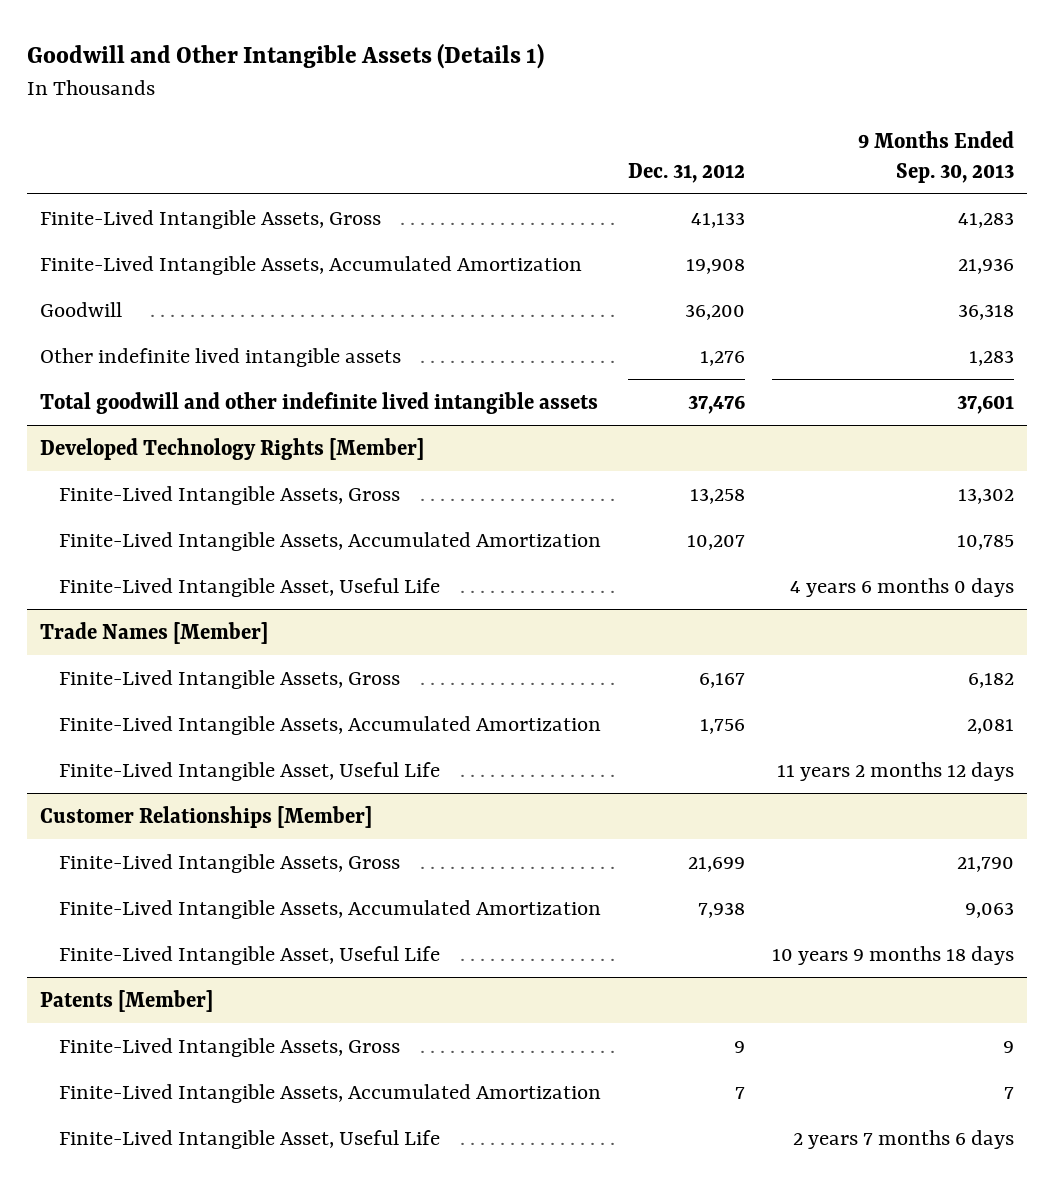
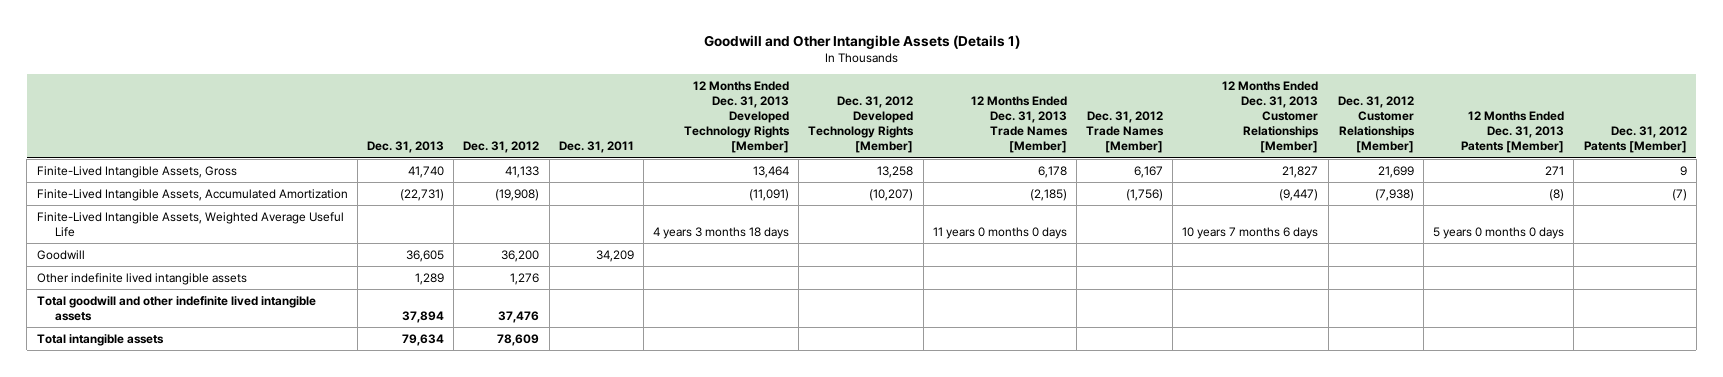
- | Dec. 31, 2012 | 9 Months Ended Sep. 30, 2013
+ | Dec. 31, 2013 | Dec. 31, 2012 | Dec. 31, 2011 | 12 Months Ended Dec. 31, 2013 Developed Technology Rights [Member] | Dec. 31, 2012 Developed Technology Rights [Member] | 12 Months Ended Dec. 31, 2013 Trade Names [Member] | Dec. 31, 2012 Trade Names [Member] | 12 Months Ended Dec. 31, 2013 Customer Relationships [Member] | Dec. 31, 2012 Customer Relationships [Member] | 12 Months Ended Dec. 31, 2013 Patents [Member] | Dec. 31, 2012 Patents [Member]
- Finite-Lived Intangible Assets, Accumulated Amortization | 19,908 | 21,936
+ Finite-Lived Intangible Assets, Accumulated Amortization | (22,731) | (19,908) | | (11,091) | (10,207) | (2,185) | (1,756) | (9,447) | (7,938) | (8) | (7)
+ Finite-Lived Intangible Assets, Weighted Average Useful Life | | | | 4 years 3 months 18 days | | 11 years 0 months 0 days | | 10 years 7 months 6 days | | 5 years 0 months 0 days |
- Developed Technology Rights [Member]
- Finite-Lived Intangible Assets, Gross | 13,258 | 13,302
- Finite-Lived Intangible Assets, Accumulated Amortization | 10,207 | 10,785
- Finite-Lived Intangible Asset, Useful Life | | 4 years 6 months 0 days
- Trade Names [Member]
- Finite-Lived Intangible Assets, Gross | 6,167 | 6,182
- Finite-Lived Intangible Assets, Accumulated Amortization | 1,756 | 2,081
- Finite-Lived Intangible Asset, Useful Life | | 11 years 2 months 12 days
- Customer Relationships [Member]
- Finite-Lived Intangible Assets, Gross | 21,699 | 21,790
- Finite-Lived Intangible Assets, Accumulated Amortization | 7,938 | 9,063
- Finite-Lived Intangible Asset, Useful Life | | 10 years 9 months 18 days
- Patents [Member]
- Finite-Lived Intangible Assets, Gross | 9 | 9
- Finite-Lived Intangible Assets, Accumulated Amortization | 7 | 7
- Finite-Lived Intangible Asset, Useful Life | | 2 years 7 months 6 days
+ Total intangible assets | 79,634 | 78,609 | | | | | | | | |

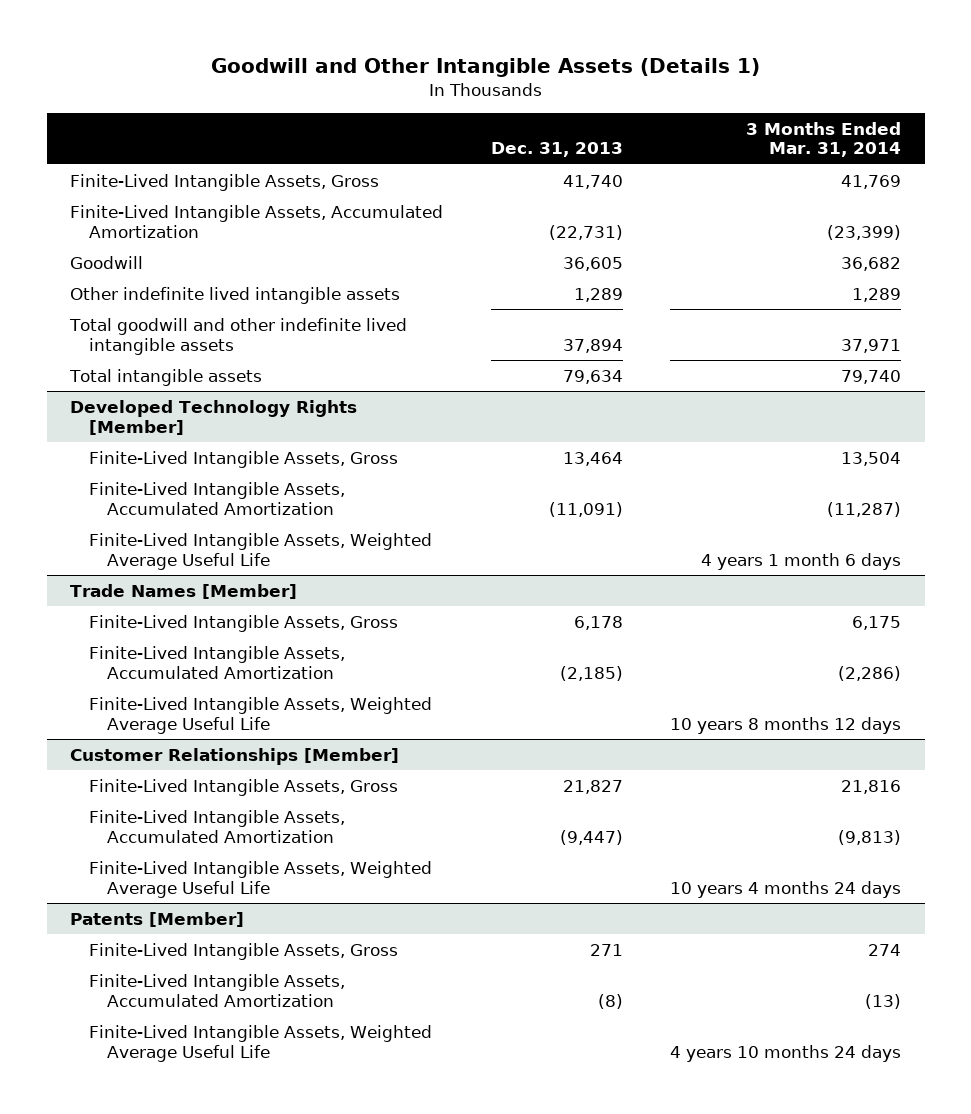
- | Dec. 31, 2013 | Dec. 31, 2012 | Dec. 31, 2011 | 12 Months Ended Dec. 31, 2013 Developed Technology Rights [Member] | Dec. 31, 2012 Developed Technology Rights [Member] | 12 Months Ended Dec. 31, 2013 Trade Names [Member] | Dec. 31, 2012 Trade Names [Member] | 12 Months Ended Dec. 31, 2013 Customer Relationships [Member] | Dec. 31, 2012 Customer Relationships [Member] | 12 Months Ended Dec. 31, 2013 Patents [Member] | Dec. 31, 2012 Patents [Member]
+ | Dec. 31, 2013 | 3 Months Ended Mar. 31, 2014
- Finite-Lived Intangible Assets, Weighted Average Useful Life | | | | 4 years 3 months 18 days | | 11 years 0 months 0 days | | 10 years 7 months 6 days | | 5 years 0 months 0 days |
+ Developed Technology Rights [Member]
+ Finite-Lived Intangible Assets, Gross | 13,464 | 13,504
+ Finite-Lived Intangible Assets, Accumulated Amortization | (11,091) | (11,287)
+ Finite-Lived Intangible Assets, Weighted Average Useful Life | | 4 years 1 month 6 days
+ Trade Names [Member]
+ Finite-Lived Intangible Assets, Gross | 6,178 | 6,175
+ Finite-Lived Intangible Assets, Accumulated Amortization | (2,185) | (2,286)
+ Finite-Lived Intangible Assets, Weighted Average Useful Life | | 10 years 8 months 12 days
+ Customer Relationships [Member]
+ Finite-Lived Intangible Assets, Gross | 21,827 | 21,816
+ Finite-Lived Intangible Assets, Accumulated Amortization | (9,447) | (9,813)
+ Finite-Lived Intangible Assets, Weighted Average Useful Life | | 10 years 4 months 24 days
+ Patents [Member]
+ Finite-Lived Intangible Assets, Gross | 271 | 274
+ Finite-Lived Intangible Assets, Accumulated Amortization | (8) | (13)
+ Finite-Lived Intangible Assets, Weighted Average Useful Life | | 4 years 10 months 24 days

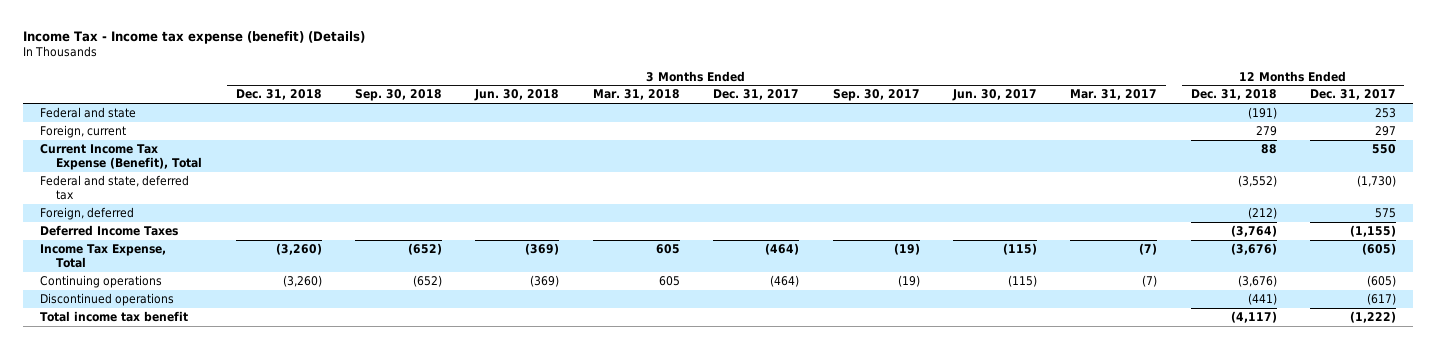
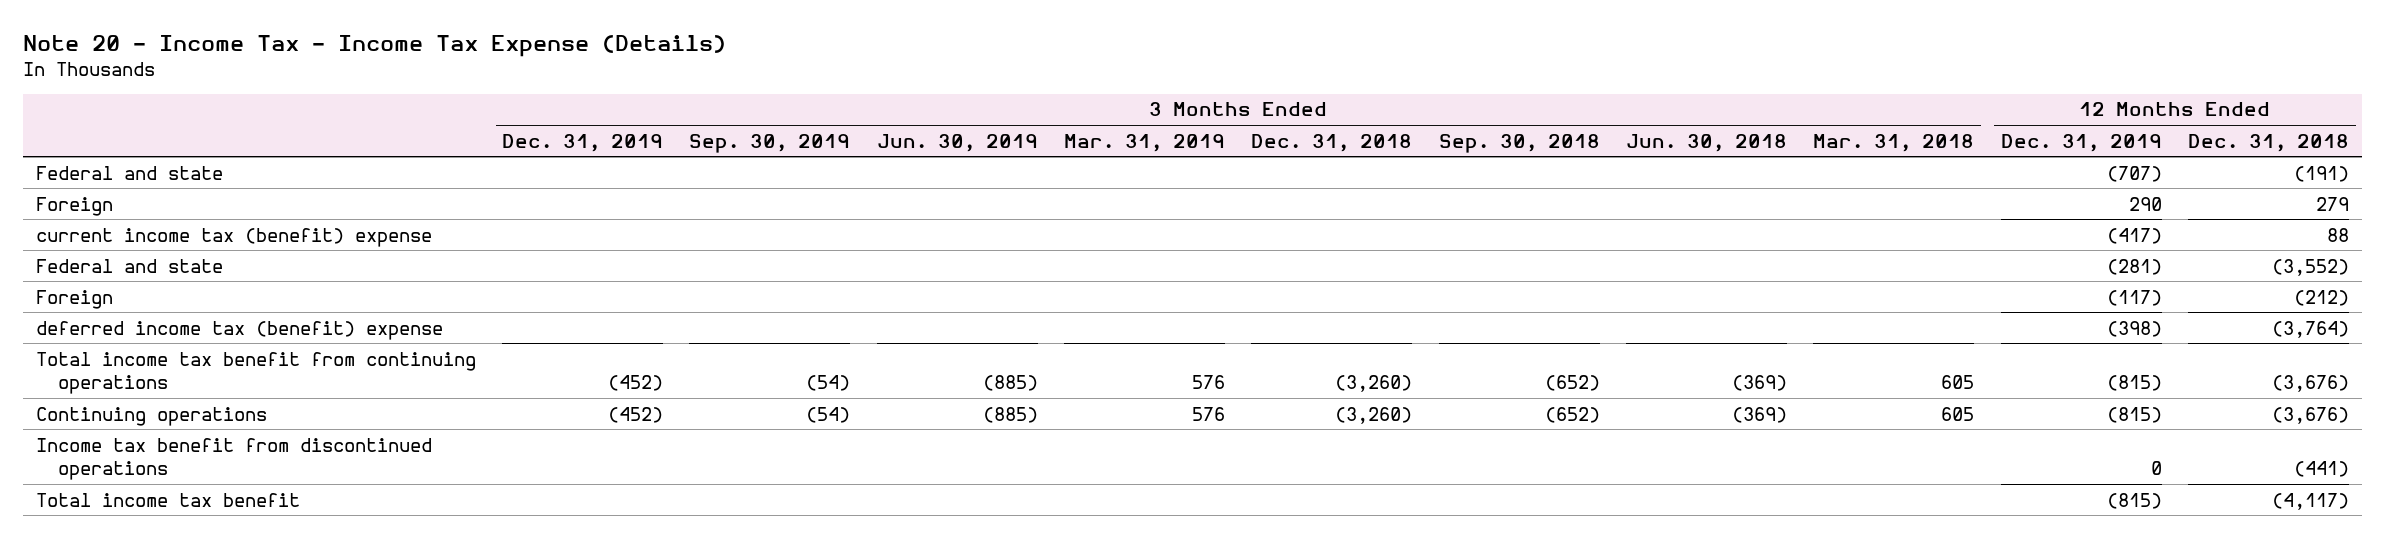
- Income Tax - Income tax expense (benefit) (Details)
+ Note 20 - Income Tax - Income Tax Expense (Details)
- | 3 Months Ended Dec. 31, 2018 | 3 Months Ended Sep. 30, 2018 | 3 Months Ended Jun. 30, 2018 | 3 Months Ended Mar. 31, 2018 | 3 Months Ended Dec. 31, 2017 | 3 Months Ended Sep. 30, 2017 | 3 Months Ended Jun. 30, 2017 | 3 Months Ended Mar. 31, 2017 | 12 Months Ended Dec. 31, 2018 | 12 Months Ended Dec. 31, 2017
+ | 3 Months Ended Dec. 31, 2019 | 3 Months Ended Sep. 30, 2019 | 3 Months Ended Jun. 30, 2019 | 3 Months Ended Mar. 31, 2019 | 3 Months Ended Dec. 31, 2018 | 3 Months Ended Sep. 30, 2018 | 3 Months Ended Jun. 30, 2018 | 3 Months Ended Mar. 31, 2018 | 12 Months Ended Dec. 31, 2019 | 12 Months Ended Dec. 31, 2018
- Foreign, current | | | | | | | | | 279 | 297
- Current Income Tax Expense (Benefit), Total | | | | | | | | | 88 | 550
- Federal and state, deferred tax | | | | | | | | | (3,552) | (1,730)
- Foreign, deferred | | | | | | | | | (212) | 575
- Deferred Income Taxes | | | | | | | | | (3,764) | (1,155)
- Income Tax Expense, Total | (3,260) | (652) | (369) | 605 | (464) | (19) | (115) | (7) | (3,676) | (605)
+ Foreign | | | | | | | | | 290 | 279
+ current income tax (benefit) expense | | | | | | | | | (417) | 88
+ Federal and state | | | | | | | | | (281) | (3,552)
+ Foreign | | | | | | | | | (117) | (212)
+ deferred income tax (benefit) expense | | | | | | | | | (398) | (3,764)
+ Total income tax benefit from continuing operations | (452) | (54) | (885) | 576 | (3,260) | (652) | (369) | 605 | (815) | (3,676)
- Discontinued operations | | | | | | | | | (441) | (617)
+ Income tax benefit from discontinued operations | | | | | | | | | 0 | (441)

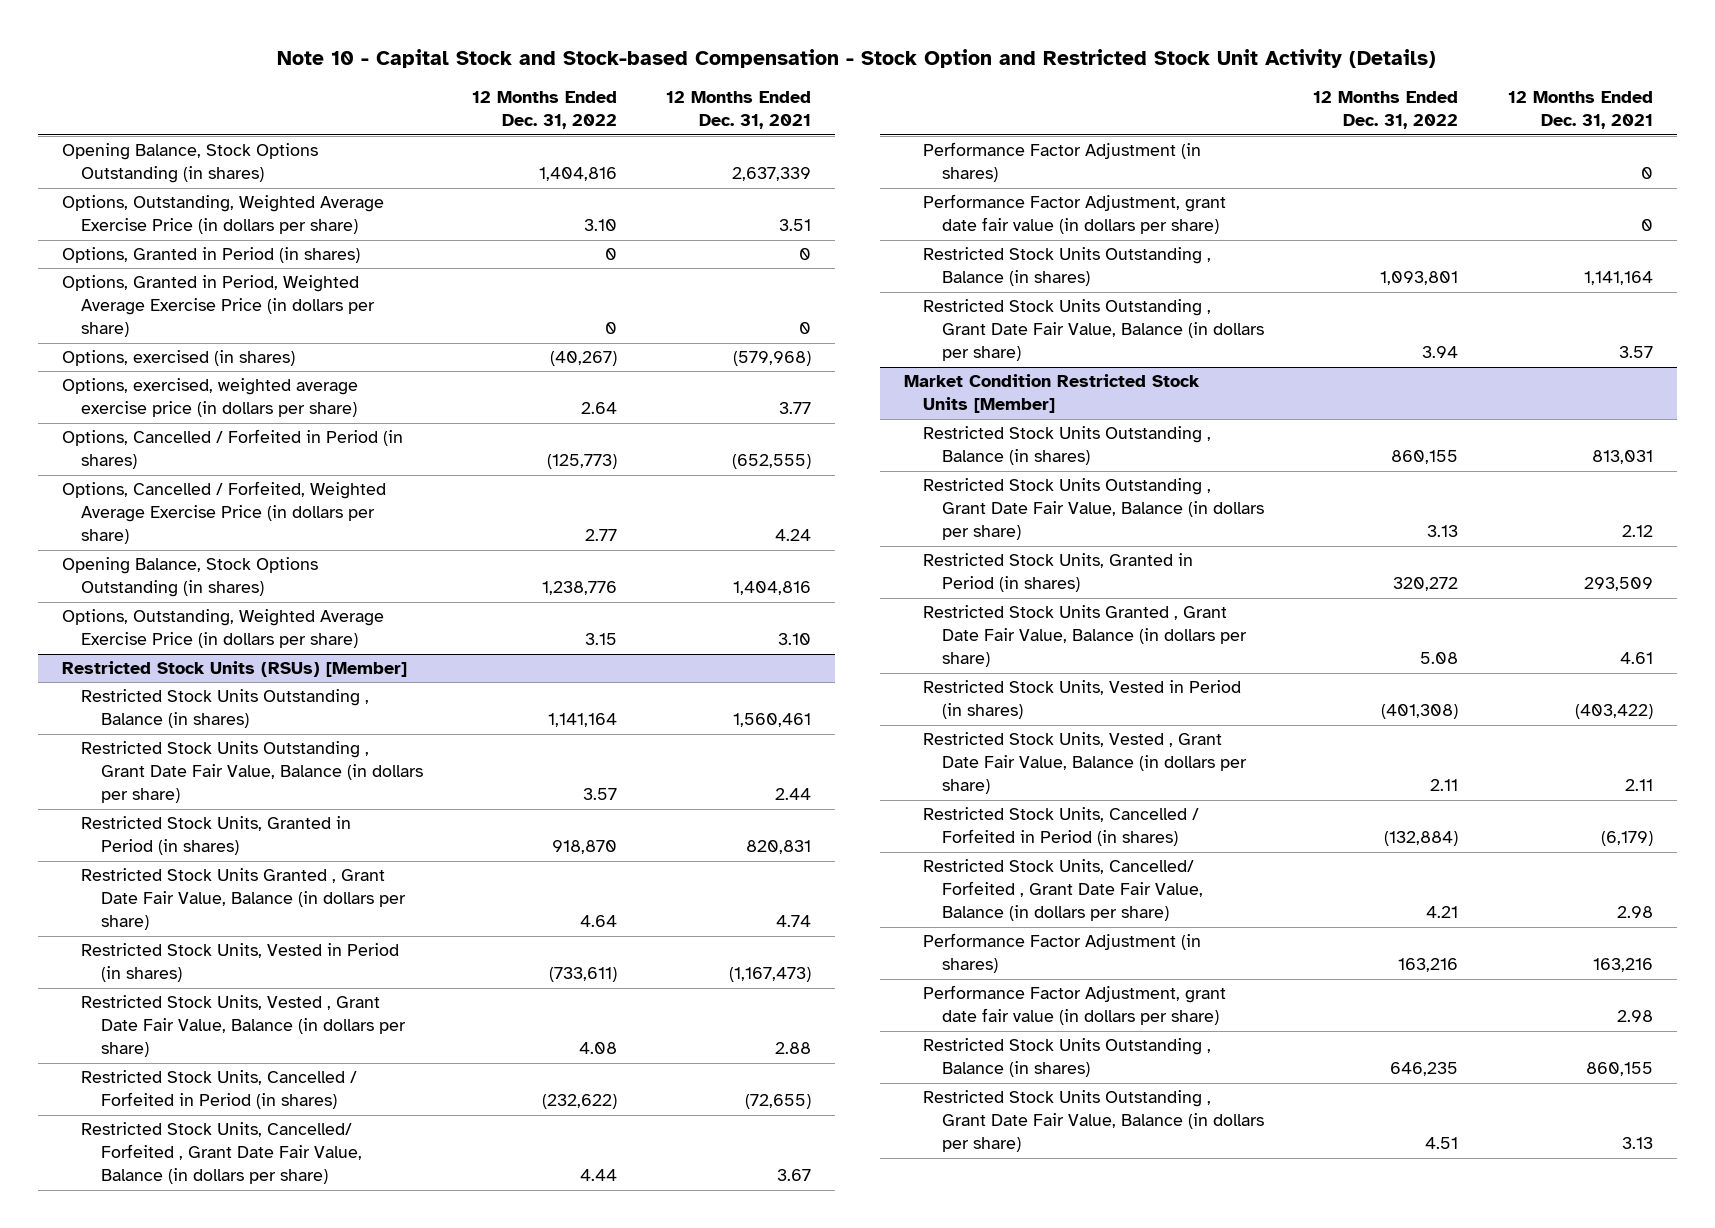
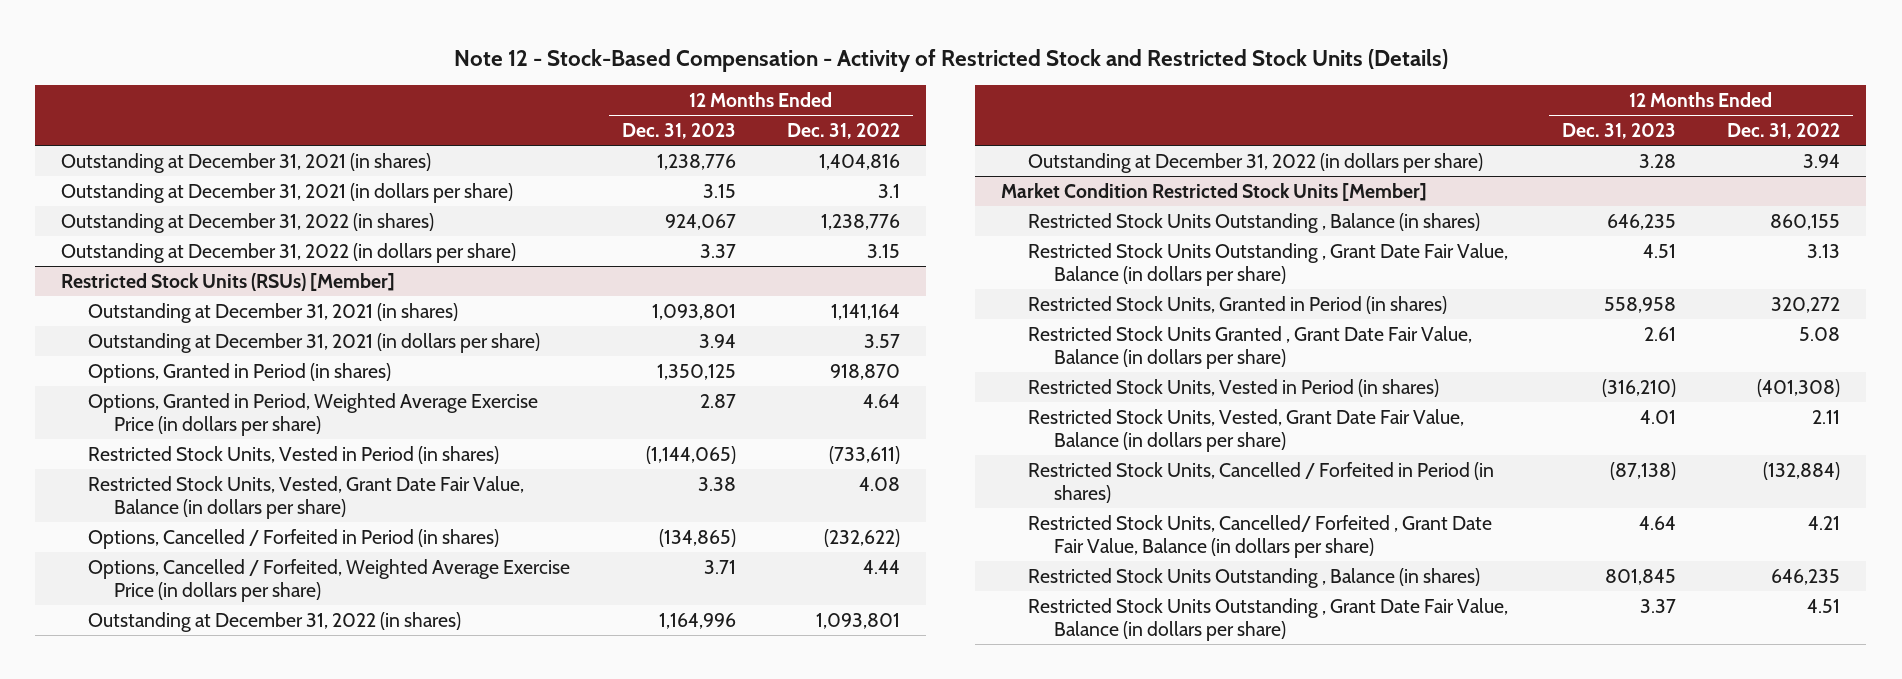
- Note 10 - Capital Stock and Stock-based Compensation - Stock Option and Restricted Stock Unit Activity (Details)
+ Note 12 - Stock-Based Compensation - Activity of Restricted Stock and Restricted Stock Units (Details)
- | 12 Months Ended Dec. 31, 2022 | 12 Months Ended Dec. 31, 2021
+ | 12 Months Ended Dec. 31, 2023 | 12 Months Ended Dec. 31, 2022
- Opening Balance, Stock Options Outstanding (in shares) | 1,404,816 | 2,637,339
- Options, Outstanding, Weighted Average Exercise Price (in dollars per share) | 3.10 | 3.51
- Options, Granted in Period (in shares) | 0 | 0
- Options, Granted in Period, Weighted Average Exercise Price (in dollars per share) | 0 | 0
- Options, exercised (in shares) | (40,267) | (579,968)
- Options, exercised, weighted average exercise price (in dollars per share) | 2.64 | 3.77
- Options, Cancelled / Forfeited in Period (in shares) | (125,773) | (652,555)
- Options, Cancelled / Forfeited, Weighted Average Exercise Price (in dollars per share) | 2.77 | 4.24
- Opening Balance, Stock Options Outstanding (in shares) | 1,238,776 | 1,404,816
- Options, Outstanding, Weighted Average Exercise Price (in dollars per share) | 3.15 | 3.10
+ Outstanding at December 31, 2021 (in shares) | 1,238,776 | 1,404,816
+ Outstanding at December 31, 2021 (in dollars per share) | 3.15 | 3.1
+ Outstanding at December 31, 2022 (in shares) | 924,067 | 1,238,776
+ Outstanding at December 31, 2022 (in dollars per share) | 3.37 | 3.15
@ Restricted Stock Units (RSUs) [Member]
- Restricted Stock Units Outstanding , Balance (in shares) | 1,141,164 | 1,560,461
- Restricted Stock Units Outstanding , Grant Date Fair Value, Balance (in dollars per share) | 3.57 | 2.44
- Restricted Stock Units, Granted in Period (in shares) | 918,870 | 820,831
- Restricted Stock Units Granted , Grant Date Fair Value, Balance (in dollars per share) | 4.64 | 4.74
+ Outstanding at December 31, 2021 (in shares) | 1,093,801 | 1,141,164
+ Outstanding at December 31, 2021 (in dollars per share) | 3.94 | 3.57
+ Options, Granted in Period (in shares) | 1,350,125 | 918,870
+ Options, Granted in Period, Weighted Average Exercise Price (in dollars per share) | 2.87 | 4.64
- Restricted Stock Units, Vested , Grant Date Fair Value, Balance (in dollars per share) | 4.08 | 2.88
- Restricted Stock Units, Cancelled / Forfeited in Period (in shares) | (232,622) | (72,655)
- Restricted Stock Units, Cancelled/ Forfeited , Grant Date Fair Value, Balance (in dollars per share) | 4.44 | 3.67
- Performance Factor Adjustment (in shares) | | 0
- Performance Factor Adjustment, grant date fair value (in dollars per share) | | 0
- Restricted Stock Units Outstanding , Balance (in shares) | 1,093,801 | 1,141,164
- Restricted Stock Units Outstanding , Grant Date Fair Value, Balance (in dollars per share) | 3.94 | 3.57
+ Restricted Stock Units, Vested, Grant Date Fair Value, Balance (in dollars per share) | 3.38 | 4.08
+ Options, Cancelled / Forfeited in Period (in shares) | (134,865) | (232,622)
+ Options, Cancelled / Forfeited, Weighted Average Exercise Price (in dollars per share) | 3.71 | 4.44
+ Outstanding at December 31, 2022 (in shares) | 1,164,996 | 1,093,801
+ Outstanding at December 31, 2022 (in dollars per share) | 3.28 | 3.94
@ Market Condition Restricted Stock Units [Member]
- Restricted Stock Units, Vested , Grant Date Fair Value, Balance (in dollars per share) | 2.11 | 2.11
+ Restricted Stock Units, Vested, Grant Date Fair Value, Balance (in dollars per share) | 4.01 | 2.11
- Performance Factor Adjustment (in shares) | 163,216 | 163,216
- Performance Factor Adjustment, grant date fair value (in dollars per share) | | 2.98

